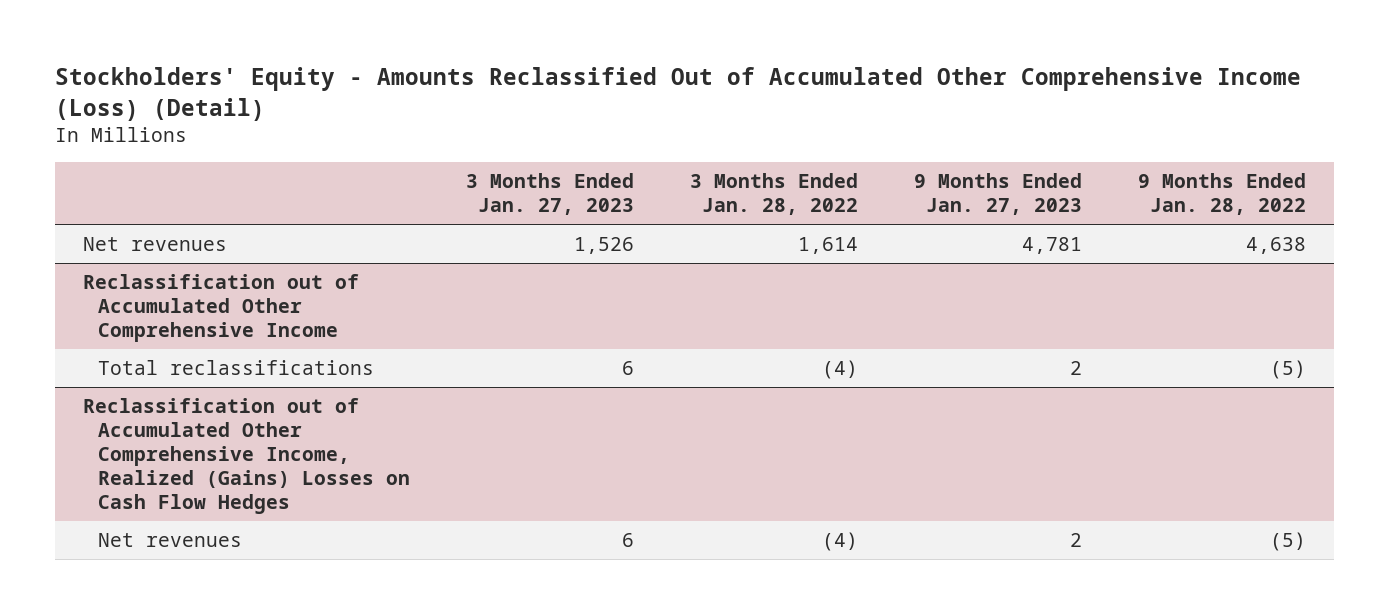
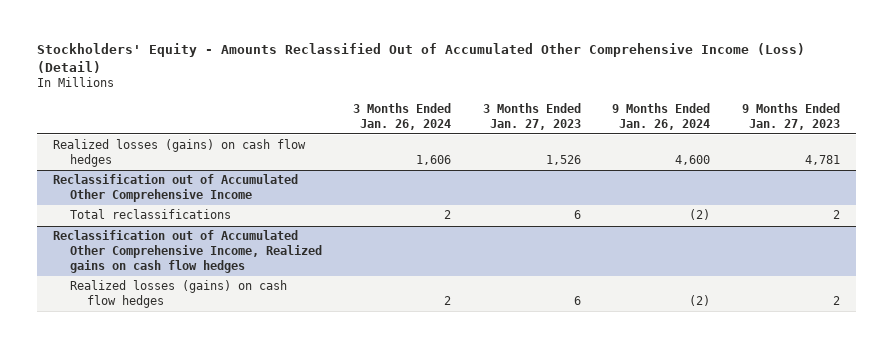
- | 3 Months Ended Jan. 27, 2023 | 3 Months Ended Jan. 28, 2022 | 9 Months Ended Jan. 27, 2023 | 9 Months Ended Jan. 28, 2022
+ | 3 Months Ended Jan. 26, 2024 | 3 Months Ended Jan. 27, 2023 | 9 Months Ended Jan. 26, 2024 | 9 Months Ended Jan. 27, 2023
- Net revenues | 1,526 | 1,614 | 4,781 | 4,638
+ Realized losses (gains) on cash flow hedges | 1,606 | 1,526 | 4,600 | 4,781
- Reclassification out of Accumulated Other Comprehensive Income, Realized (Gains) Losses on Cash Flow Hedges
- Net revenues | 6 | (4) | 2 | (5)
+ Reclassification out of Accumulated Other Comprehensive Income, Realized gains on cash flow hedges
+ Realized losses (gains) on cash flow hedges | 2 | 6 | (2) | 2

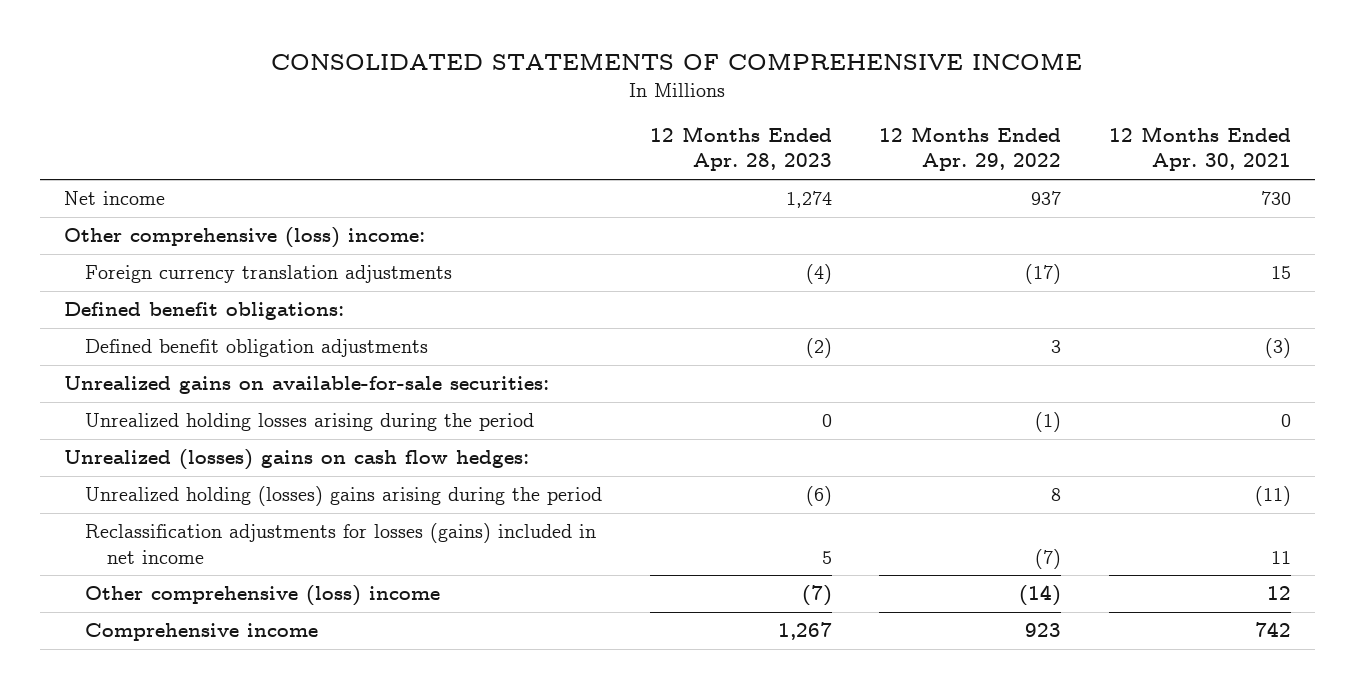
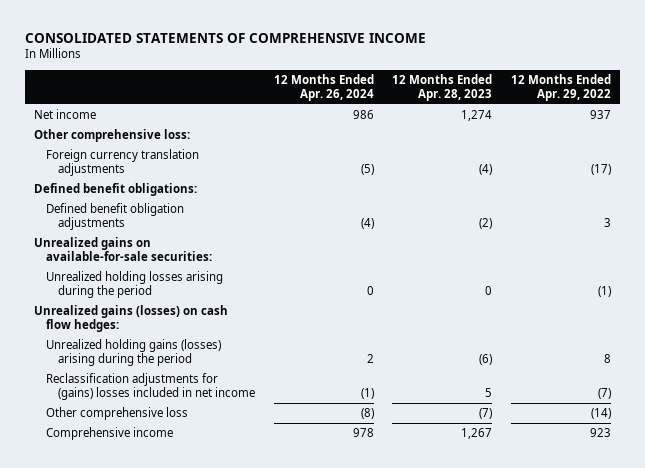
- | 12 Months Ended Apr. 28, 2023 | 12 Months Ended Apr. 29, 2022 | 12 Months Ended Apr. 30, 2021
+ | 12 Months Ended Apr. 26, 2024 | 12 Months Ended Apr. 28, 2023 | 12 Months Ended Apr. 29, 2022
- Other comprehensive (loss) income:
+ Other comprehensive loss:
- Unrealized (losses) gains on cash flow hedges:
- Unrealized holding (losses) gains arising during the period | (6) | 8 | (11)
- Reclassification adjustments for losses (gains) included in net income | 5 | (7) | 11
- Other comprehensive (loss) income | (7) | (14) | 12
+ Unrealized gains (losses) on cash flow hedges:
+ Unrealized holding gains (losses) arising during the period | 2 | (6) | 8
+ Reclassification adjustments for (gains) losses included in net income | (1) | 5 | (7)
+ Other comprehensive loss | (8) | (7) | (14)

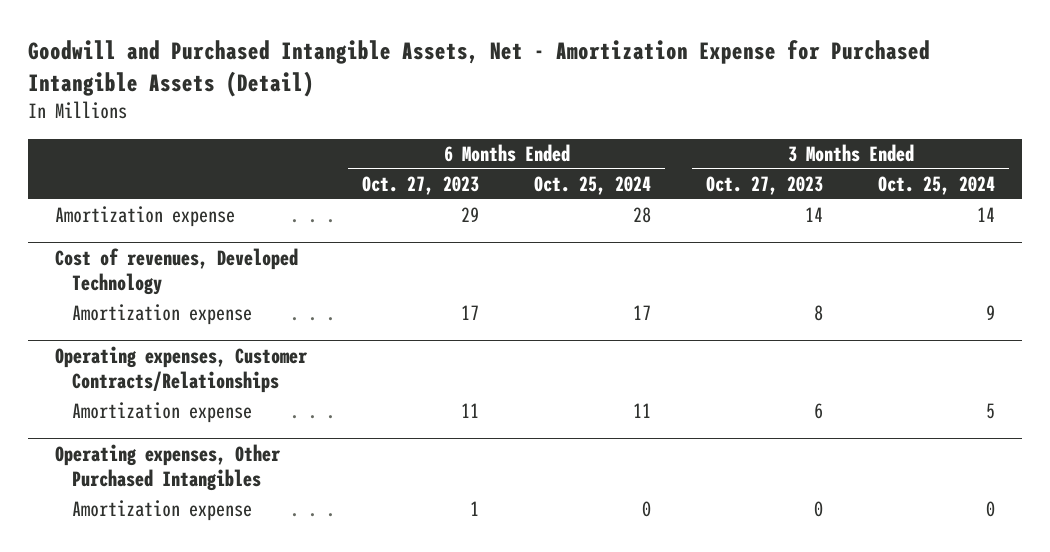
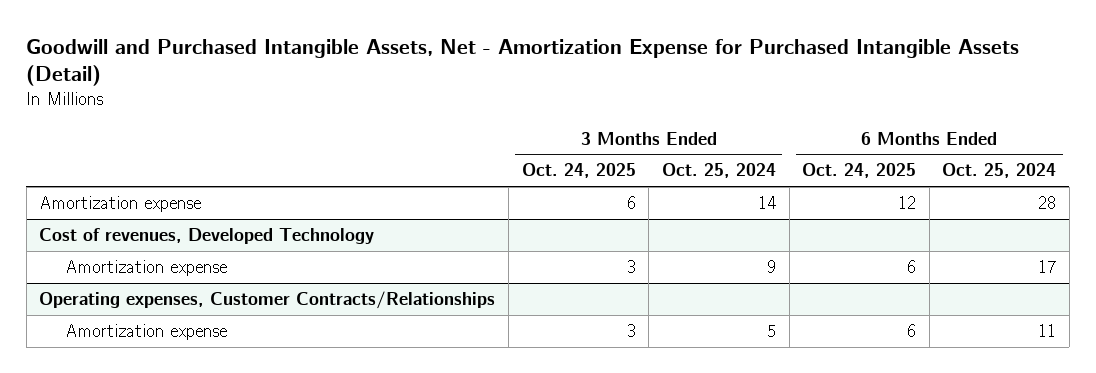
- | 6 Months Ended Oct. 27, 2023 | 6 Months Ended Oct. 25, 2024 | 3 Months Ended Oct. 27, 2023 | 3 Months Ended Oct. 25, 2024
+ | 3 Months Ended Oct. 24, 2025 | 3 Months Ended Oct. 25, 2024 | 6 Months Ended Oct. 24, 2025 | 6 Months Ended Oct. 25, 2024
- Operating expenses, Other Purchased Intangibles
- Amortization expense | 1 | 0 | 0 | 0

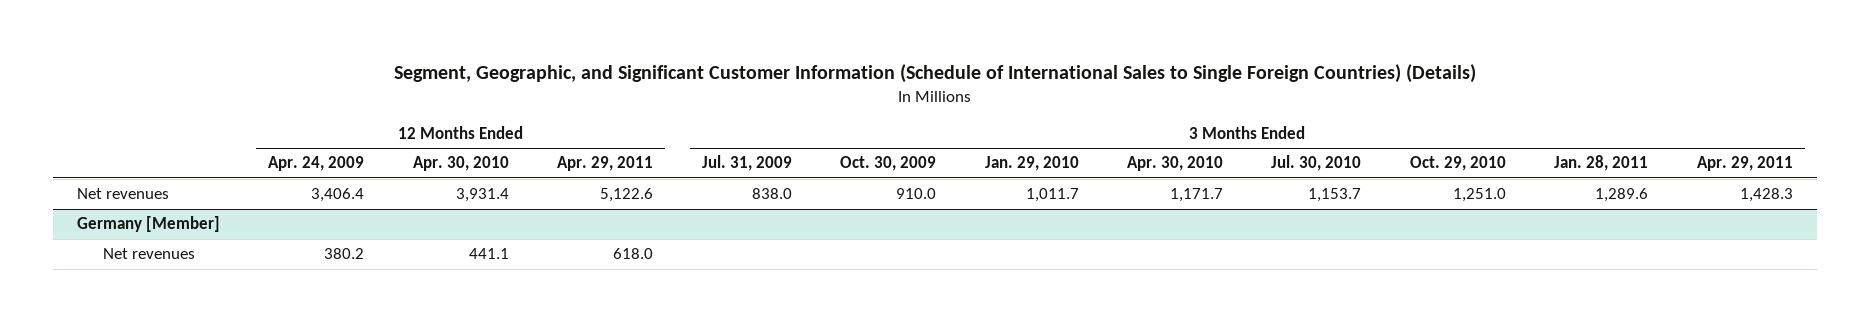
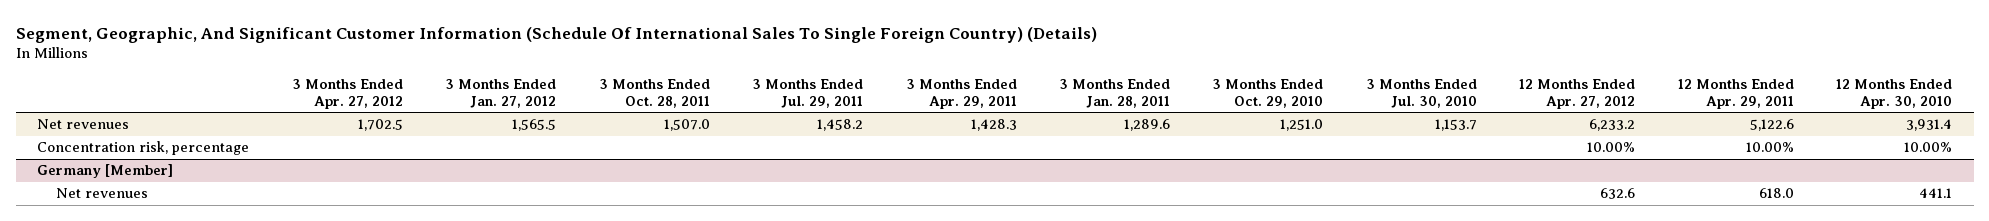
- Segment, Geographic, and Significant Customer Information (Schedule of International Sales to Single Foreign Countries) (Details)
+ Segment, Geographic, And Significant Customer Information (Schedule Of International Sales To Single Foreign Country) (Details)
- | 12 Months Ended Apr. 24, 2009 | 12 Months Ended Apr. 30, 2010 | 12 Months Ended Apr. 29, 2011 | 3 Months Ended Jul. 31, 2009 | 3 Months Ended Oct. 30, 2009 | 3 Months Ended Jan. 29, 2010 | 3 Months Ended Apr. 30, 2010 | 3 Months Ended Jul. 30, 2010 | 3 Months Ended Oct. 29, 2010 | 3 Months Ended Jan. 28, 2011 | 3 Months Ended Apr. 29, 2011
+ | 3 Months Ended Apr. 27, 2012 | 3 Months Ended Jan. 27, 2012 | 3 Months Ended Oct. 28, 2011 | 3 Months Ended Jul. 29, 2011 | 3 Months Ended Apr. 29, 2011 | 3 Months Ended Jan. 28, 2011 | 3 Months Ended Oct. 29, 2010 | 3 Months Ended Jul. 30, 2010 | 12 Months Ended Apr. 27, 2012 | 12 Months Ended Apr. 29, 2011 | 12 Months Ended Apr. 30, 2010
+ Concentration risk, percentage | | | | | | | | | 10.00% | 10.00% | 10.00%

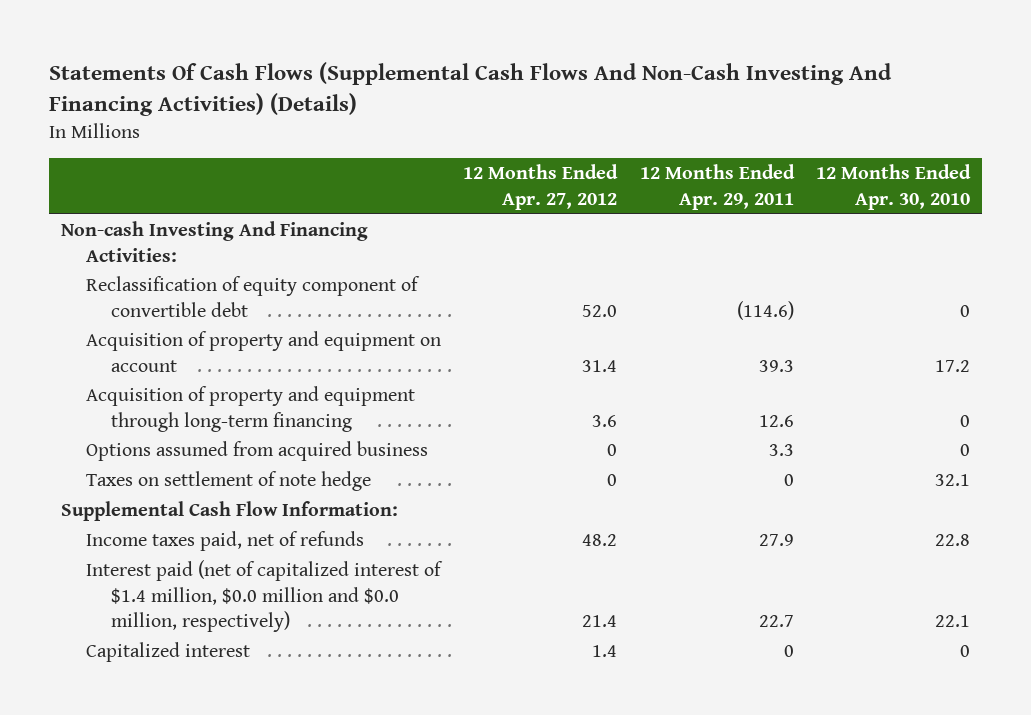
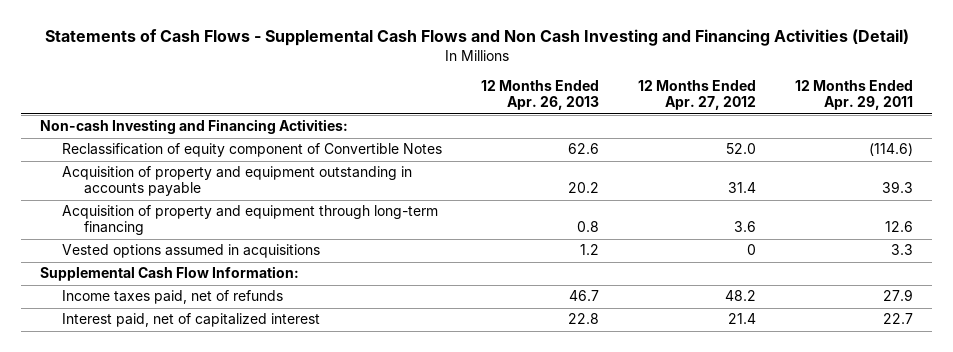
- Statements Of Cash Flows (Supplemental Cash Flows And Non-Cash Investing And Financing Activities) (Details)
+ Statements of Cash Flows - Supplemental Cash Flows and Non Cash Investing and Financing Activities (Detail)
- | 12 Months Ended Apr. 27, 2012 | 12 Months Ended Apr. 29, 2011 | 12 Months Ended Apr. 30, 2010
+ | 12 Months Ended Apr. 26, 2013 | 12 Months Ended Apr. 27, 2012 | 12 Months Ended Apr. 29, 2011
- Non-cash Investing And Financing Activities:
- Reclassification of equity component of convertible debt | 52.0 | (114.6) | 0
- Acquisition of property and equipment on account | 31.4 | 39.3 | 17.2
+ Non-cash Investing and Financing Activities:
+ Reclassification of equity component of Convertible Notes | 62.6 | 52.0 | (114.6)
+ Acquisition of property and equipment outstanding in accounts payable | 20.2 | 31.4 | 39.3
- Options assumed from acquired business | 0 | 3.3 | 0
- Taxes on settlement of note hedge | 0 | 0 | 32.1
+ Vested options assumed in acquisitions | 1.2 | 0 | 3.3
- Interest paid (net of capitalized interest of $1.4 million, $0.0 million and $0.0 million, respectively) | 21.4 | 22.7 | 22.1
- Capitalized interest | 1.4 | 0 | 0
+ Interest paid, net of capitalized interest | 22.8 | 21.4 | 22.7

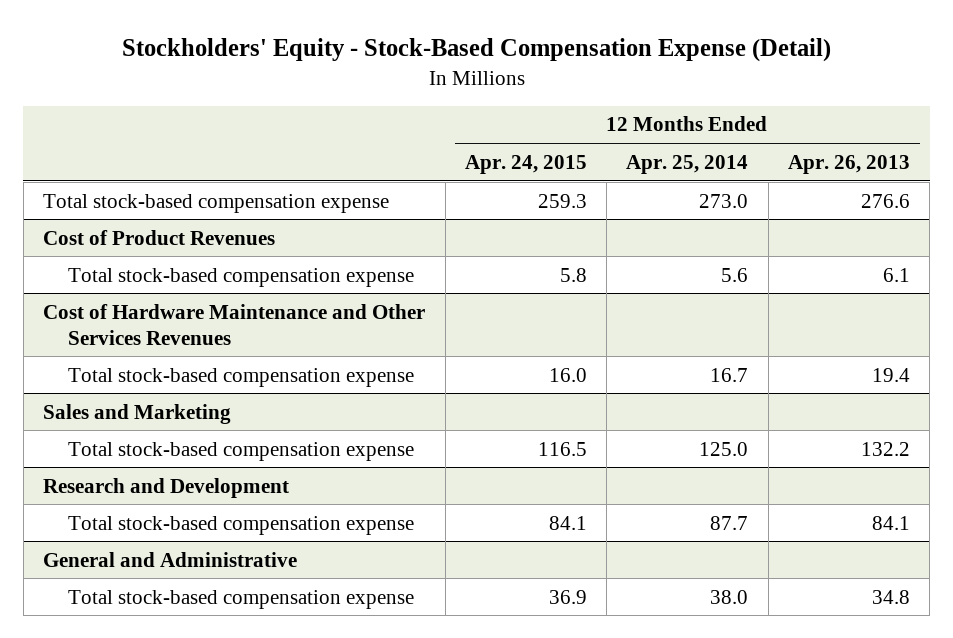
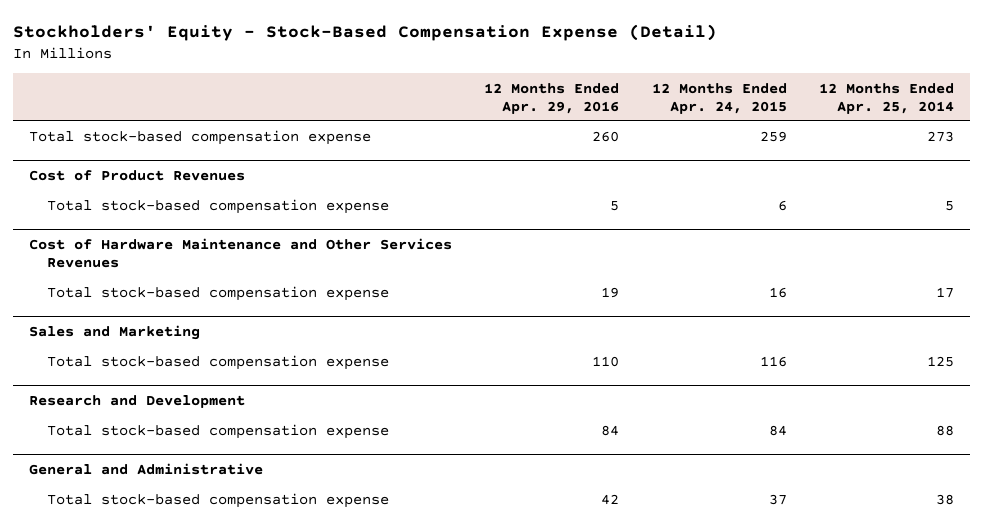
- | 12 Months Ended Apr. 24, 2015 | 12 Months Ended Apr. 25, 2014 | 12 Months Ended Apr. 26, 2013
+ | 12 Months Ended Apr. 29, 2016 | 12 Months Ended Apr. 24, 2015 | 12 Months Ended Apr. 25, 2014
- Total stock-based compensation expense | 259.3 | 273.0 | 276.6
+ Total stock-based compensation expense | 260 | 259 | 273
@ Cost of Product Revenues
- Total stock-based compensation expense | 5.8 | 5.6 | 6.1
+ Total stock-based compensation expense | 5 | 6 | 5
@ Cost of Hardware Maintenance and Other Services Revenues
- Total stock-based compensation expense | 16.0 | 16.7 | 19.4
+ Total stock-based compensation expense | 19 | 16 | 17
@ Sales and Marketing
- Total stock-based compensation expense | 116.5 | 125.0 | 132.2
+ Total stock-based compensation expense | 110 | 116 | 125
@ Research and Development
- Total stock-based compensation expense | 84.1 | 87.7 | 84.1
+ Total stock-based compensation expense | 84 | 84 | 88
@ General and Administrative
- Total stock-based compensation expense | 36.9 | 38.0 | 34.8
+ Total stock-based compensation expense | 42 | 37 | 38

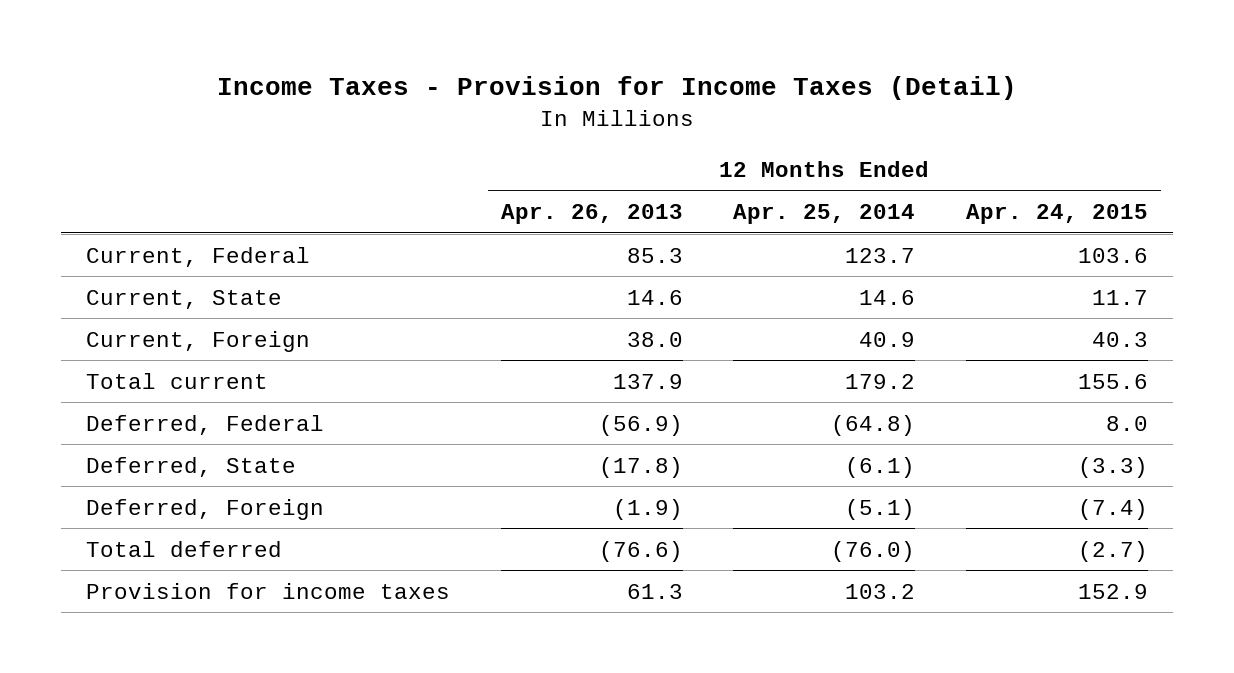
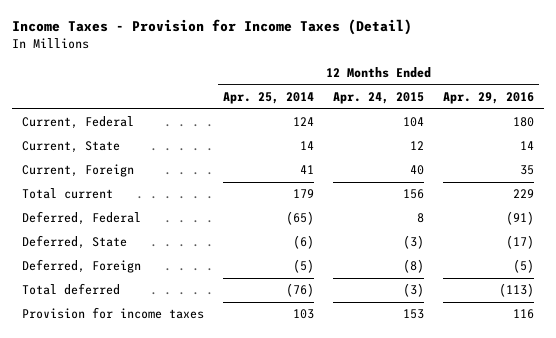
- | 12 Months Ended Apr. 26, 2013 | 12 Months Ended Apr. 25, 2014 | 12 Months Ended Apr. 24, 2015
+ | 12 Months Ended Apr. 25, 2014 | 12 Months Ended Apr. 24, 2015 | 12 Months Ended Apr. 29, 2016
- Current, Federal | 85.3 | 123.7 | 103.6
- Current, State | 14.6 | 14.6 | 11.7
- Current, Foreign | 38.0 | 40.9 | 40.3
- Total current | 137.9 | 179.2 | 155.6
- Deferred, Federal | (56.9) | (64.8) | 8.0
- Deferred, State | (17.8) | (6.1) | (3.3)
- Deferred, Foreign | (1.9) | (5.1) | (7.4)
- Total deferred | (76.6) | (76.0) | (2.7)
- Provision for income taxes | 61.3 | 103.2 | 152.9
+ Current, Federal | 124 | 104 | 180
+ Current, State | 14 | 12 | 14
+ Current, Foreign | 41 | 40 | 35
+ Total current | 179 | 156 | 229
+ Deferred, Federal | (65) | 8 | (91)
+ Deferred, State | (6) | (3) | (17)
+ Deferred, Foreign | (5) | (8) | (5)
+ Total deferred | (76) | (3) | (113)
+ Provision for income taxes | 103 | 153 | 116

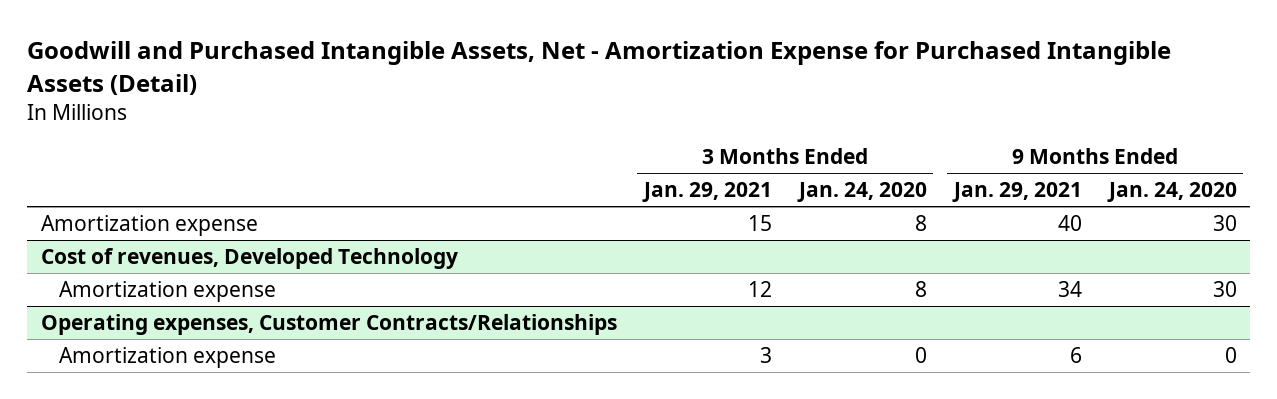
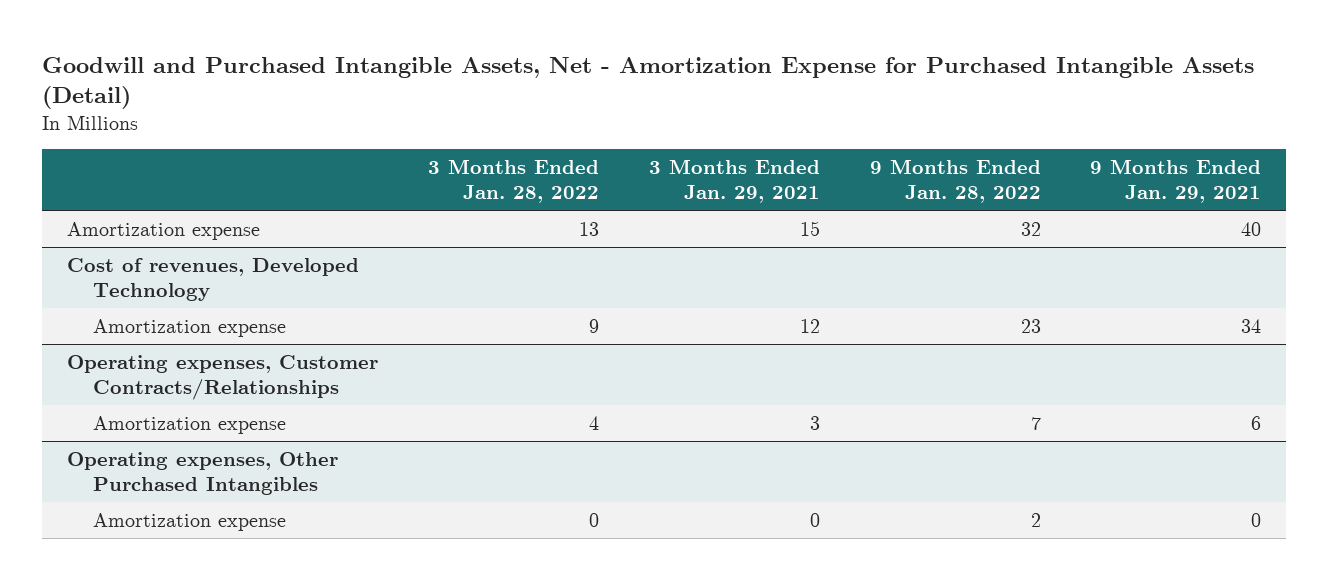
- | 3 Months Ended Jan. 29, 2021 | 3 Months Ended Jan. 24, 2020 | 9 Months Ended Jan. 29, 2021 | 9 Months Ended Jan. 24, 2020
+ | 3 Months Ended Jan. 28, 2022 | 3 Months Ended Jan. 29, 2021 | 9 Months Ended Jan. 28, 2022 | 9 Months Ended Jan. 29, 2021
+ Operating expenses, Other Purchased Intangibles
+ Amortization expense | 0 | 0 | 2 | 0

